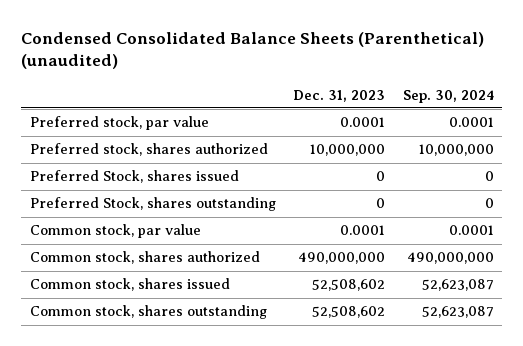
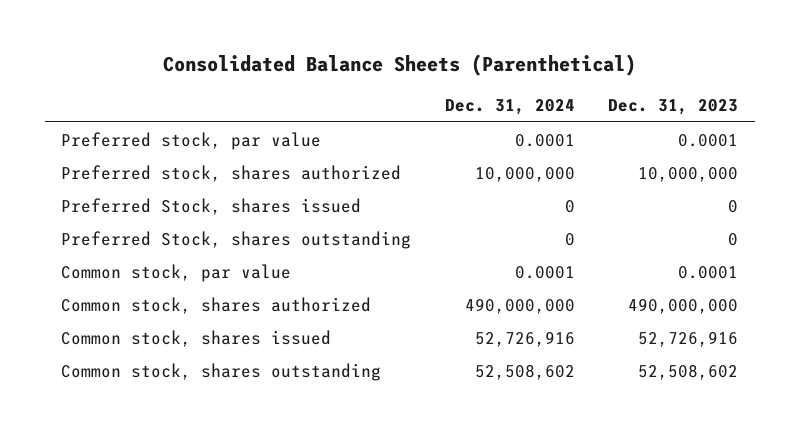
- Condensed Consolidated Balance Sheets (Parenthetical) (unaudited)
+ Consolidated Balance Sheets (Parenthetical)
- | Dec. 31, 2023 | Sep. 30, 2024
+ | Dec. 31, 2024 | Dec. 31, 2023
- Common stock, shares issued | 52,508,602 | 52,623,087
+ Common stock, shares issued | 52,726,916 | 52,726,916

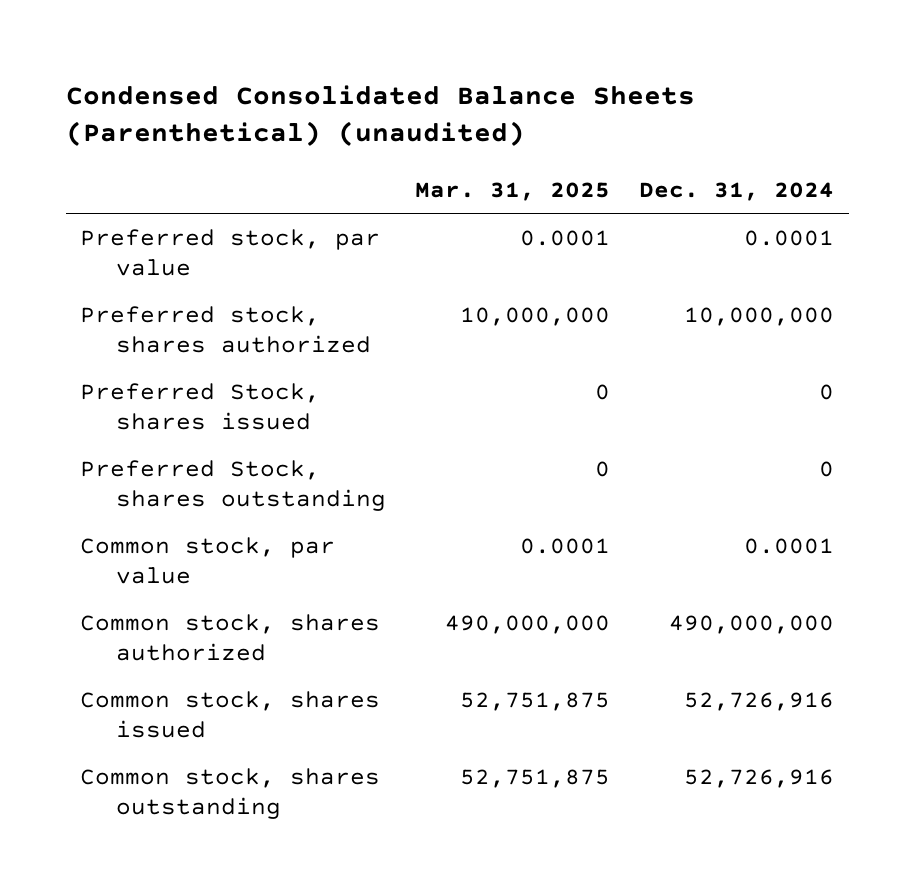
- Consolidated Balance Sheets (Parenthetical)
+ Condensed Consolidated Balance Sheets (Parenthetical) (unaudited)
- | Dec. 31, 2024 | Dec. 31, 2023
+ | Mar. 31, 2025 | Dec. 31, 2024
- Common stock, shares outstanding | 52,508,602 | 52,508,602
+ Common stock, shares outstanding | 52,751,875 | 52,726,916

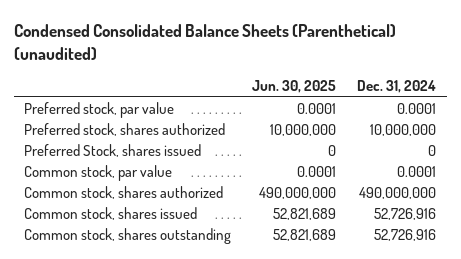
- | Mar. 31, 2025 | Dec. 31, 2024
+ | Jun. 30, 2025 | Dec. 31, 2024
- Preferred Stock, shares outstanding | 0 | 0

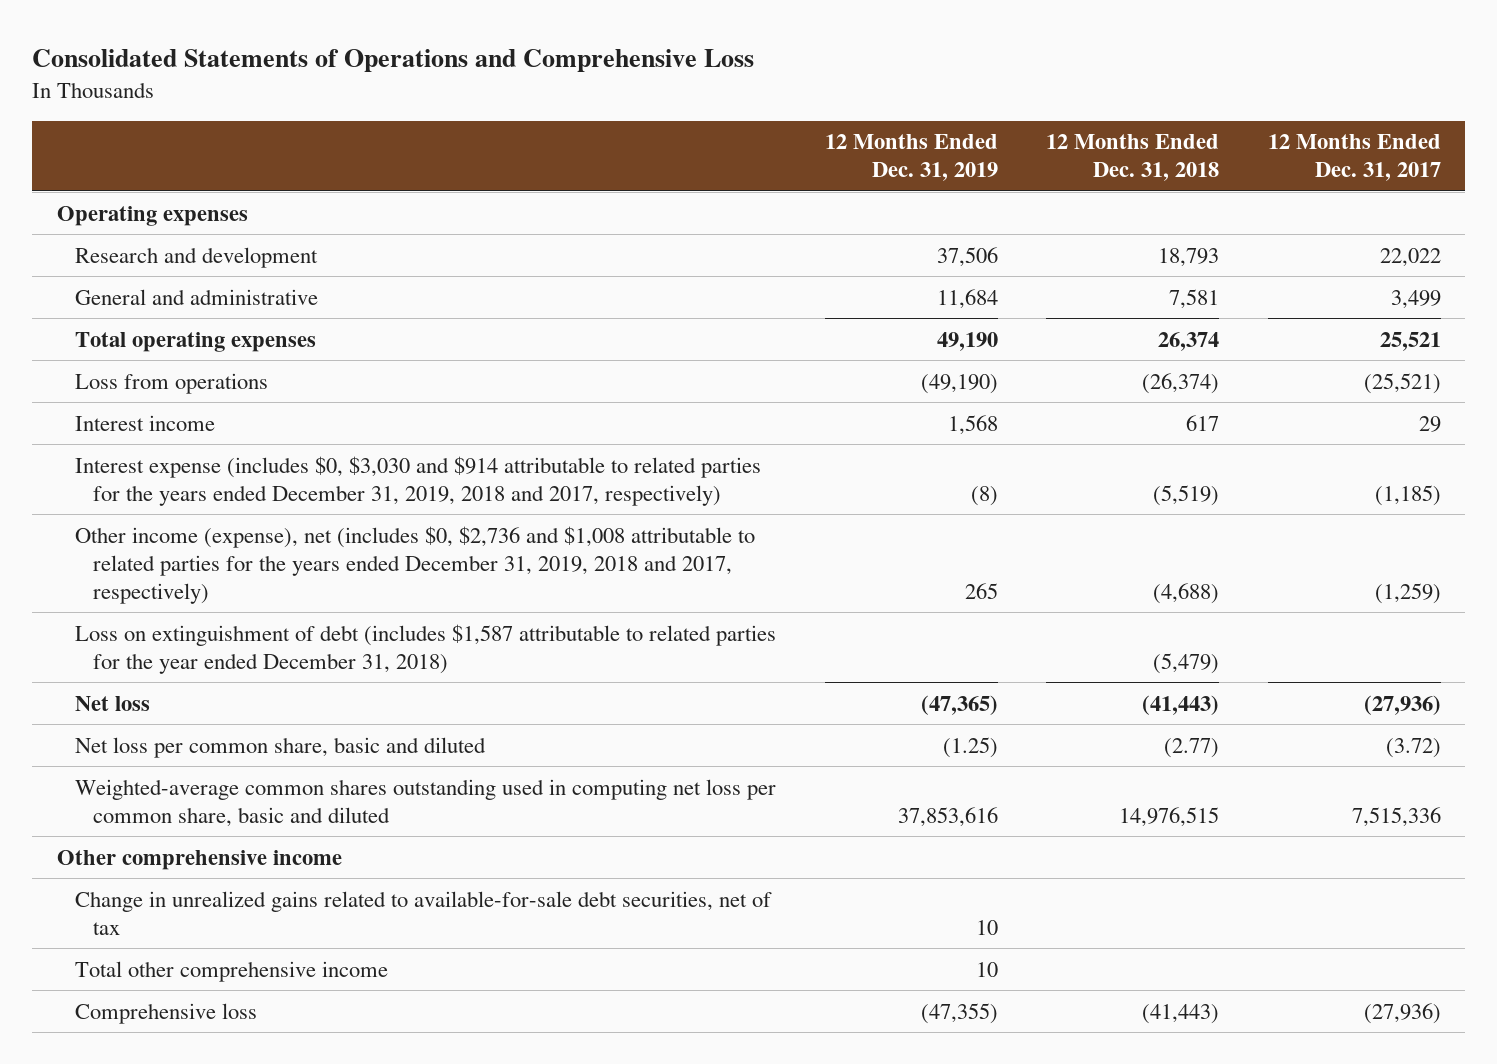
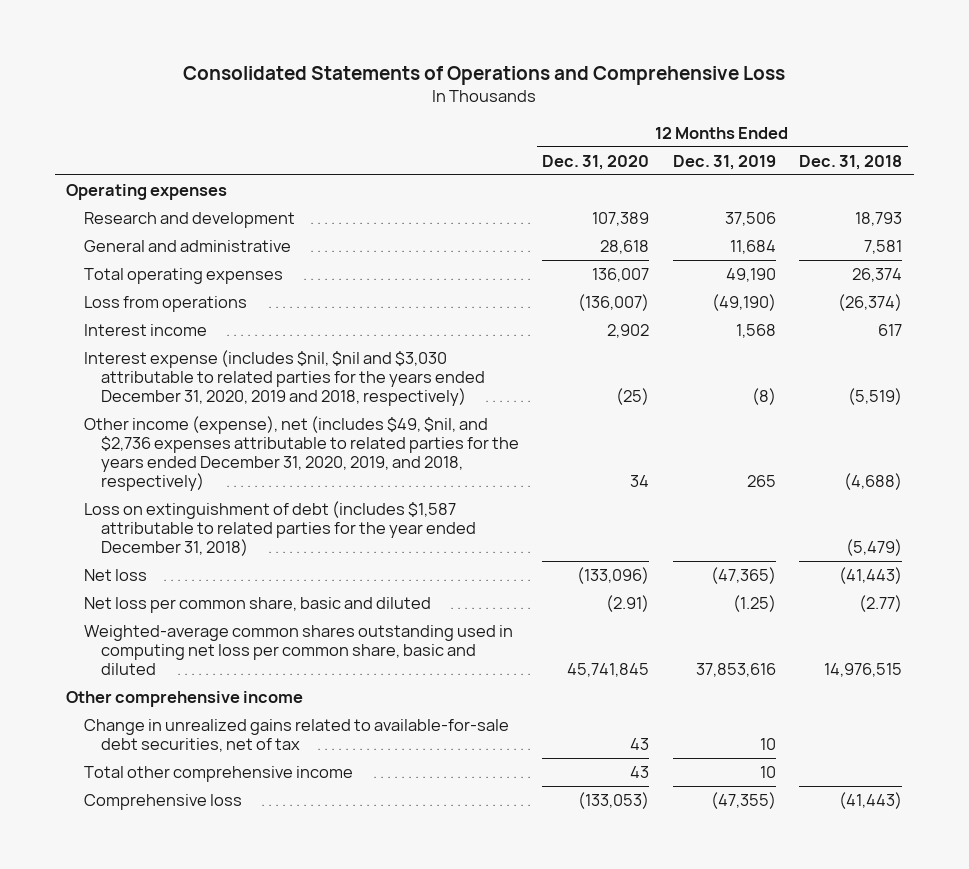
- | 12 Months Ended Dec. 31, 2019 | 12 Months Ended Dec. 31, 2018 | 12 Months Ended Dec. 31, 2017
+ | 12 Months Ended Dec. 31, 2020 | 12 Months Ended Dec. 31, 2019 | 12 Months Ended Dec. 31, 2018
- Interest expense (includes $0, $3,030 and $914 attributable to related parties for the years ended December 31, 2019, 2018 and 2017, respectively) | (8) | (5,519) | (1,185)
- Other income (expense), net (includes $0, $2,736 and $1,008 attributable to related parties for the years ended December 31, 2019, 2018 and 2017, respectively) | 265 | (4,688) | (1,259)
+ Interest expense (includes $nil, $nil and $3,030 attributable to related parties for the years ended December 31, 2020, 2019 and 2018, respectively) | (25) | (8) | (5,519)
+ Other income (expense), net (includes $49, $nil, and $2,736 expenses attributable to related parties for the years ended December 31, 2020, 2019, and 2018, respectively) | 34 | 265 | (4,688)

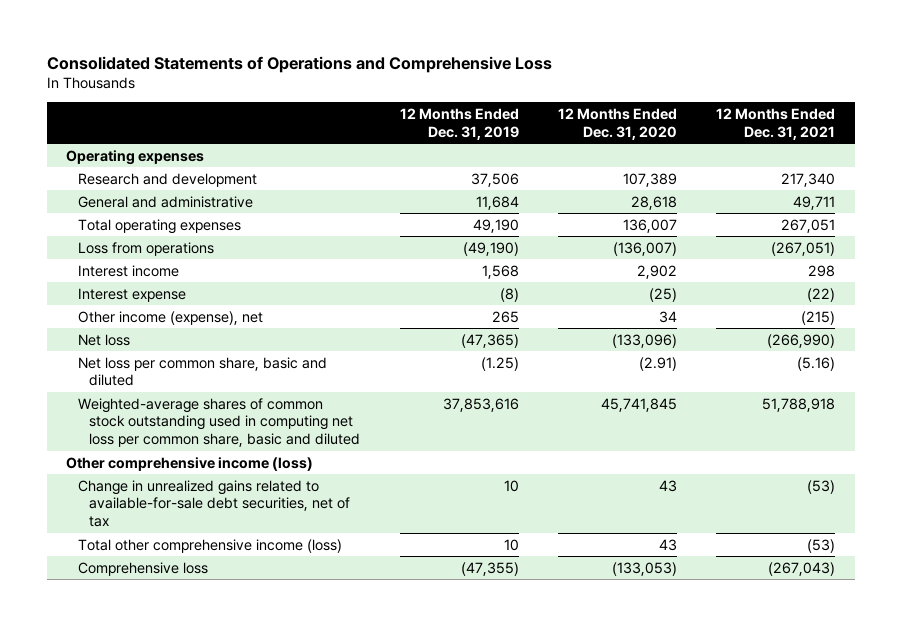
- | 12 Months Ended Dec. 31, 2020 | 12 Months Ended Dec. 31, 2019 | 12 Months Ended Dec. 31, 2018
+ | 12 Months Ended Dec. 31, 2019 | 12 Months Ended Dec. 31, 2020 | 12 Months Ended Dec. 31, 2021
- Interest expense (includes $nil, $nil and $3,030 attributable to related parties for the years ended December 31, 2020, 2019 and 2018, respectively) | (25) | (8) | (5,519)
- Other income (expense), net (includes $49, $nil, and $2,736 expenses attributable to related parties for the years ended December 31, 2020, 2019, and 2018, respectively) | 34 | 265 | (4,688)
- Loss on extinguishment of debt (includes $1,587 attributable to related parties for the year ended December 31, 2018) | | | (5,479)
+ Interest expense | (8) | (25) | (22)
+ Other income (expense), net | 265 | 34 | (215)
- Weighted-average common shares outstanding used in computing net loss per common share, basic and diluted | 45,741,845 | 37,853,616 | 14,976,515
- Other comprehensive income
+ Weighted-average shares of common stock outstanding used in computing net loss per common share, basic and diluted | 37,853,616 | 45,741,845 | 51,788,918
+ Other comprehensive income (loss)
- Total other comprehensive income | 43 | 10 |
+ Total other comprehensive income (loss) | 10 | 43 | (53)

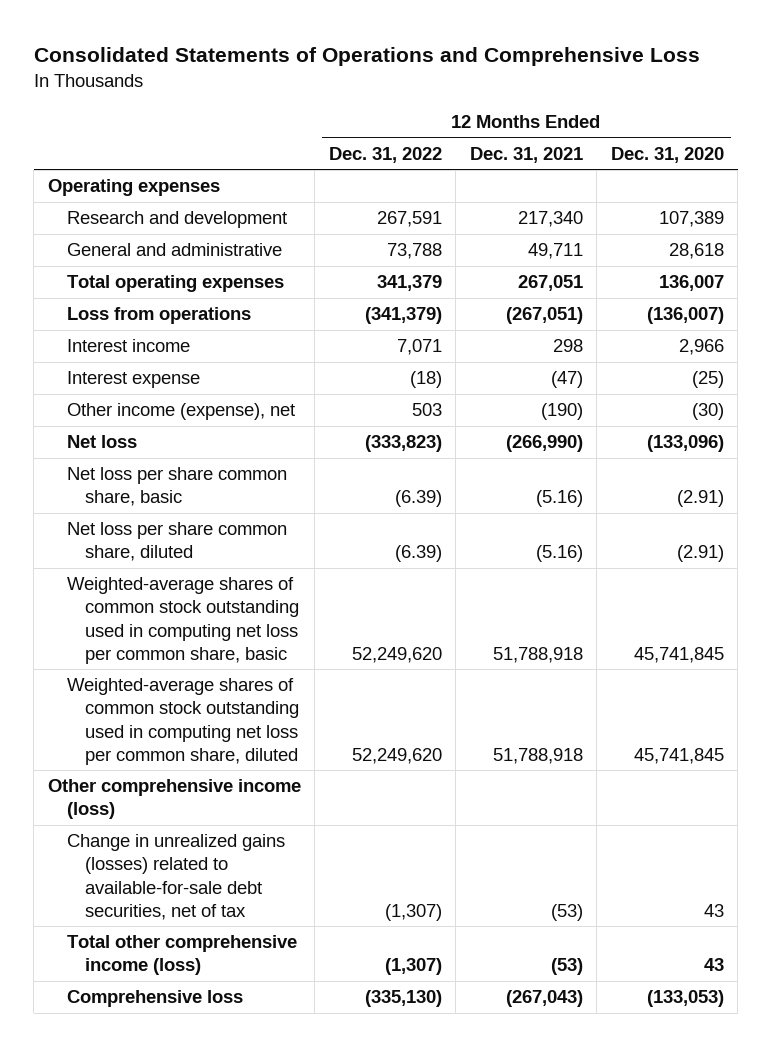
- | 12 Months Ended Dec. 31, 2019 | 12 Months Ended Dec. 31, 2020 | 12 Months Ended Dec. 31, 2021
+ | 12 Months Ended Dec. 31, 2022 | 12 Months Ended Dec. 31, 2021 | 12 Months Ended Dec. 31, 2020
- Interest income | 1,568 | 2,902 | 298
- Interest expense | (8) | (25) | (22)
- Other income (expense), net | 265 | 34 | (215)
+ Interest income | 7,071 | 298 | 2,966
+ Interest expense | (18) | (47) | (25)
+ Other income (expense), net | 503 | (190) | (30)
- Net loss per common share, basic and diluted | (1.25) | (2.91) | (5.16)
- Weighted-average shares of common stock outstanding used in computing net loss per common share, basic and diluted | 37,853,616 | 45,741,845 | 51,788,918
+ Net loss per share common share, basic | (6.39) | (5.16) | (2.91)
+ Net loss per share common share, diluted | (6.39) | (5.16) | (2.91)
+ Weighted-average shares of common stock outstanding used in computing net loss per common share, basic | 52,249,620 | 51,788,918 | 45,741,845
+ Weighted-average shares of common stock outstanding used in computing net loss per common share, diluted | 52,249,620 | 51,788,918 | 45,741,845
- Change in unrealized gains related to available-for-sale debt securities, net of tax | 10 | 43 | (53)
+ Change in unrealized gains (losses) related to available-for-sale debt securities, net of tax | (1,307) | (53) | 43

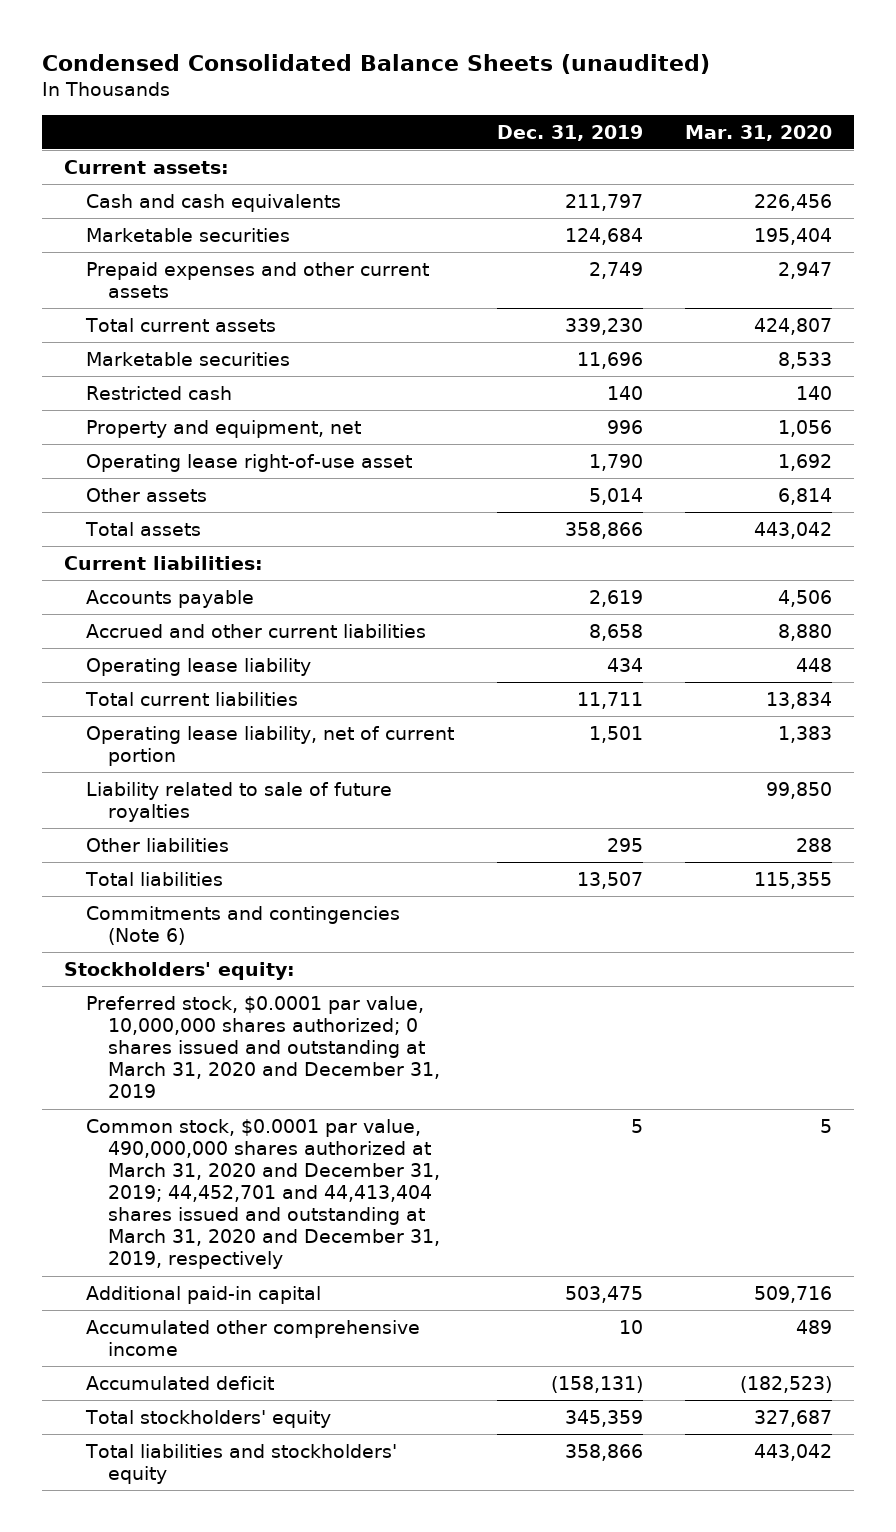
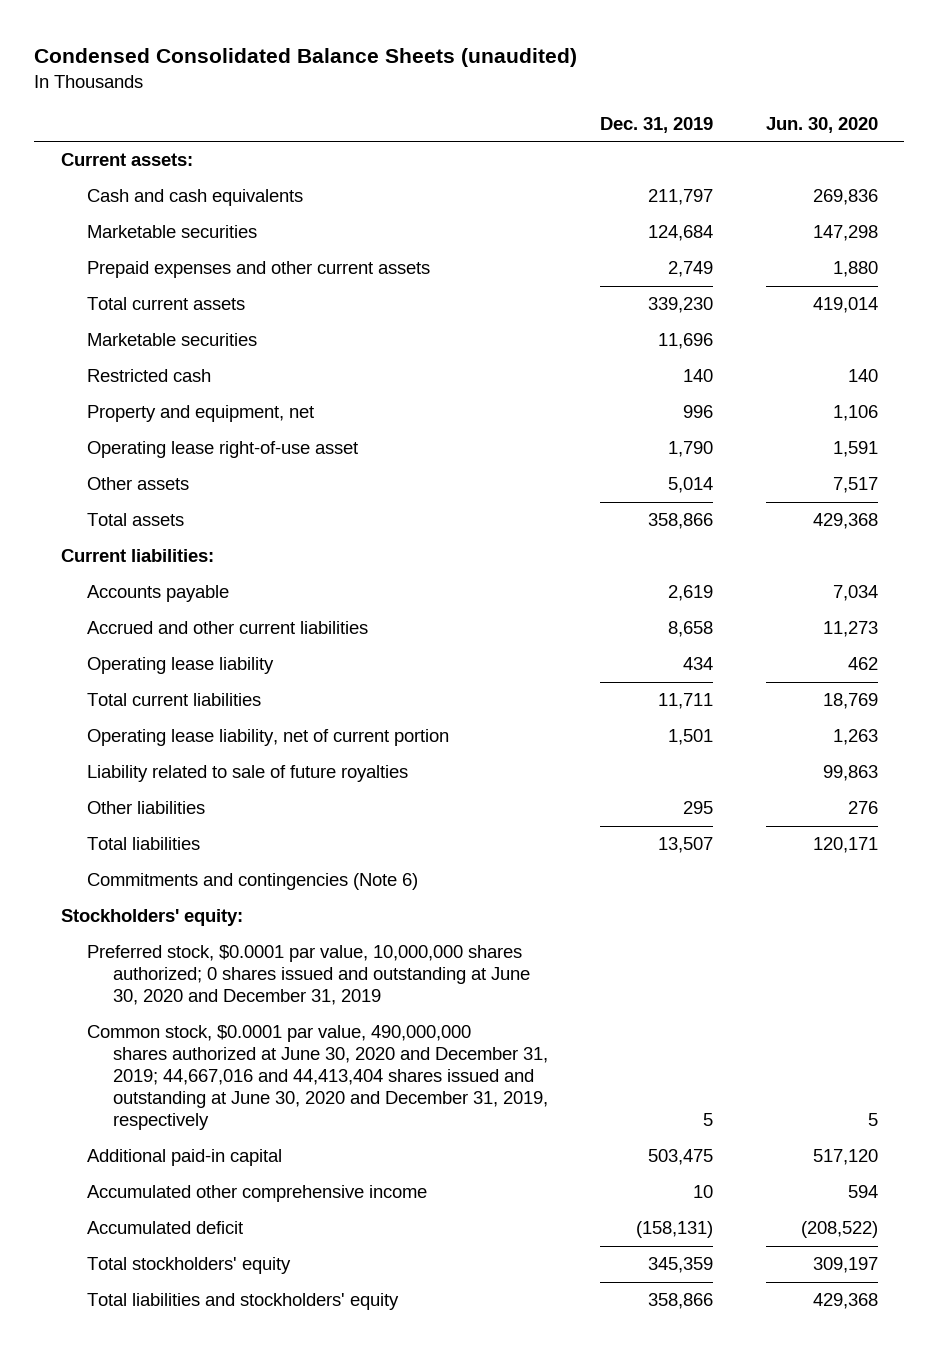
- | Dec. 31, 2019 | Mar. 31, 2020
+ | Dec. 31, 2019 | Jun. 30, 2020
- Preferred stock, $0.0001 par value, 10,000,000 shares authorized; 0 shares issued and outstanding at March 31, 2020 and December 31, 2019
- Common stock, $0.0001 par value, 490,000,000 shares authorized at March 31, 2020 and December 31, 2019; 44,452,701 and 44,413,404 shares issued and outstanding at March 31, 2020 and December 31, 2019, respectively | 5 | 5
+ Preferred stock, $0.0001 par value, 10,000,000 shares authorized; 0 shares issued and outstanding at June 30, 2020 and December 31, 2019
+ Common stock, $0.0001 par value, 490,000,000 shares authorized at June 30, 2020 and December 31, 2019; 44,667,016 and 44,413,404 shares issued and outstanding at June 30, 2020 and December 31, 2019, respectively | 5 | 5

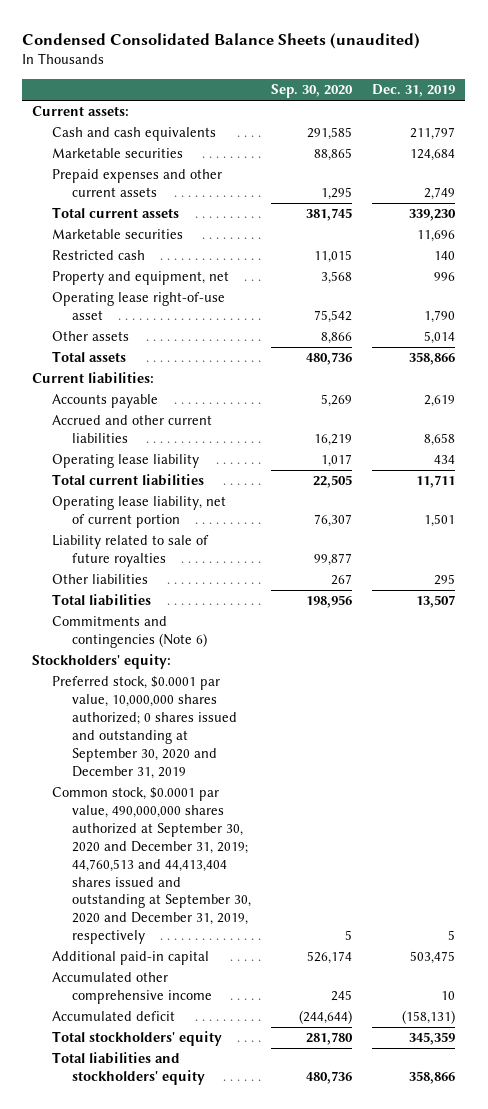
- | Dec. 31, 2019 | Jun. 30, 2020
+ | Sep. 30, 2020 | Dec. 31, 2019
- Preferred stock, $0.0001 par value, 10,000,000 shares authorized; 0 shares issued and outstanding at June 30, 2020 and December 31, 2019
- Common stock, $0.0001 par value, 490,000,000 shares authorized at June 30, 2020 and December 31, 2019; 44,667,016 and 44,413,404 shares issued and outstanding at June 30, 2020 and December 31, 2019, respectively | 5 | 5
+ Preferred stock, $0.0001 par value, 10,000,000 shares authorized; 0 shares issued and outstanding at September 30, 2020 and December 31, 2019
+ Common stock, $0.0001 par value, 490,000,000 shares authorized at September 30, 2020 and December 31, 2019; 44,760,513 and 44,413,404 shares issued and outstanding at September 30, 2020 and December 31, 2019, respectively | 5 | 5

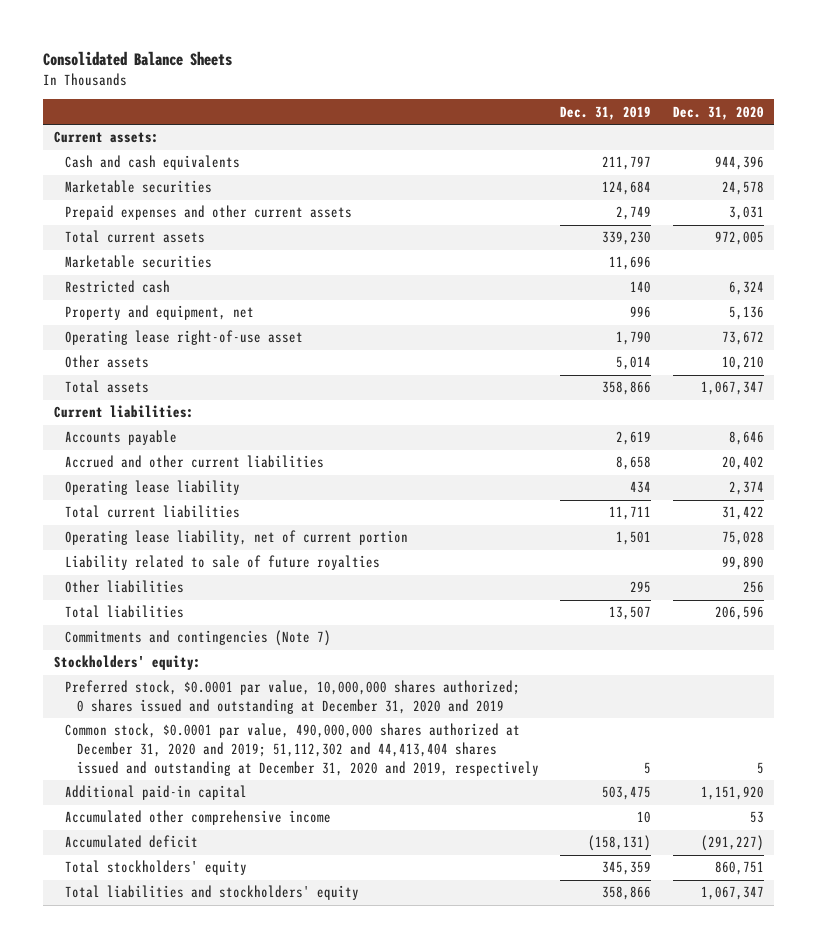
- Condensed Consolidated Balance Sheets (unaudited)
+ Consolidated Balance Sheets
- | Sep. 30, 2020 | Dec. 31, 2019
+ | Dec. 31, 2019 | Dec. 31, 2020
- Commitments and contingencies (Note 6)
+ Commitments and contingencies (Note 7)
- Preferred stock, $0.0001 par value, 10,000,000 shares authorized; 0 shares issued and outstanding at September 30, 2020 and December 31, 2019
- Common stock, $0.0001 par value, 490,000,000 shares authorized at September 30, 2020 and December 31, 2019; 44,760,513 and 44,413,404 shares issued and outstanding at September 30, 2020 and December 31, 2019, respectively | 5 | 5
+ Preferred stock, $0.0001 par value, 10,000,000 shares authorized; 0 shares issued and outstanding at December 31, 2020 and 2019
+ Common stock, $0.0001 par value, 490,000,000 shares authorized at December 31, 2020 and 2019; 51,112,302 and 44,413,404 shares issued and outstanding at December 31, 2020 and 2019, respectively | 5 | 5

